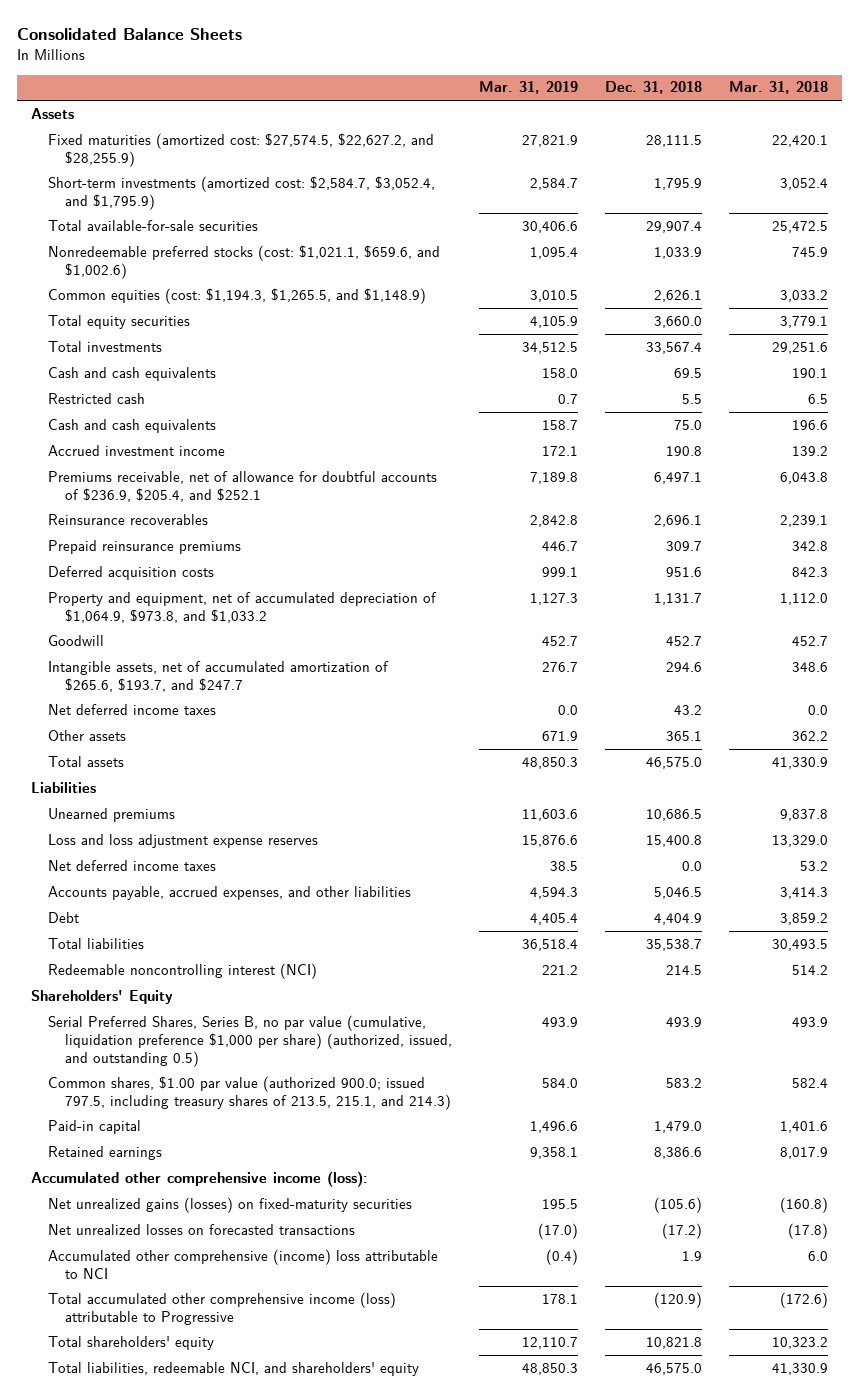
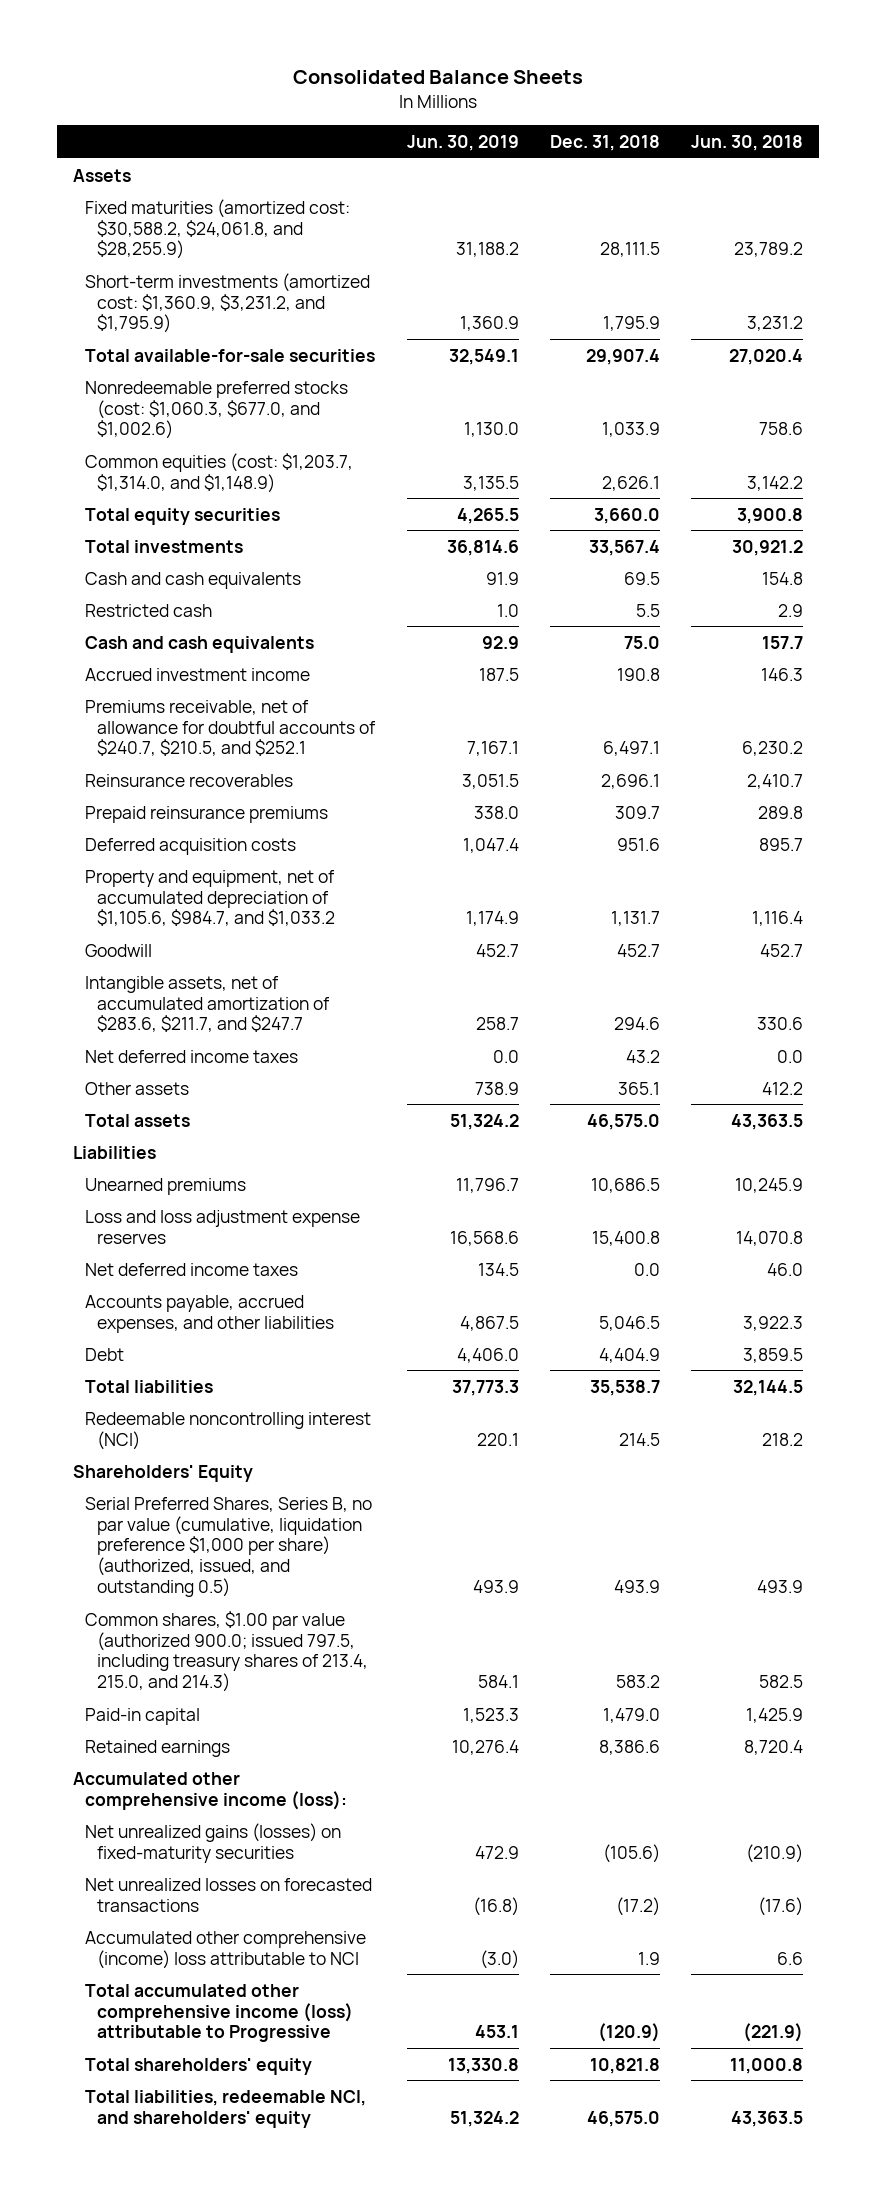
- | Mar. 31, 2019 | Dec. 31, 2018 | Mar. 31, 2018
+ | Jun. 30, 2019 | Dec. 31, 2018 | Jun. 30, 2018
- Fixed maturities (amortized cost: $27,574.5, $22,627.2, and $28,255.9) | 27,821.9 | 28,111.5 | 22,420.1
- Short-term investments (amortized cost: $2,584.7, $3,052.4, and $1,795.9) | 2,584.7 | 1,795.9 | 3,052.4
+ Fixed maturities (amortized cost: $30,588.2, $24,061.8, and $28,255.9) | 31,188.2 | 28,111.5 | 23,789.2
+ Short-term investments (amortized cost: $1,360.9, $3,231.2, and $1,795.9) | 1,360.9 | 1,795.9 | 3,231.2
- Nonredeemable preferred stocks (cost: $1,021.1, $659.6, and $1,002.6) | 1,095.4 | 1,033.9 | 745.9
- Common equities (cost: $1,194.3, $1,265.5, and $1,148.9) | 3,010.5 | 2,626.1 | 3,033.2
+ Nonredeemable preferred stocks (cost: $1,060.3, $677.0, and $1,002.6) | 1,130.0 | 1,033.9 | 758.6
+ Common equities (cost: $1,203.7, $1,314.0, and $1,148.9) | 3,135.5 | 2,626.1 | 3,142.2
- Premiums receivable, net of allowance for doubtful accounts of $236.9, $205.4, and $252.1 | 7,189.8 | 6,497.1 | 6,043.8
+ Premiums receivable, net of allowance for doubtful accounts of $240.7, $210.5, and $252.1 | 7,167.1 | 6,497.1 | 6,230.2
- Property and equipment, net of accumulated depreciation of $1,064.9, $973.8, and $1,033.2 | 1,127.3 | 1,131.7 | 1,112.0
+ Property and equipment, net of accumulated depreciation of $1,105.6, $984.7, and $1,033.2 | 1,174.9 | 1,131.7 | 1,116.4
- Intangible assets, net of accumulated amortization of $265.6, $193.7, and $247.7 | 276.7 | 294.6 | 348.6
+ Intangible assets, net of accumulated amortization of $283.6, $211.7, and $247.7 | 258.7 | 294.6 | 330.6
- Common shares, $1.00 par value (authorized 900.0; issued 797.5, including treasury shares of 213.5, 215.1, and 214.3) | 584.0 | 583.2 | 582.4
+ Common shares, $1.00 par value (authorized 900.0; issued 797.5, including treasury shares of 213.4, 215.0, and 214.3) | 584.1 | 583.2 | 582.5

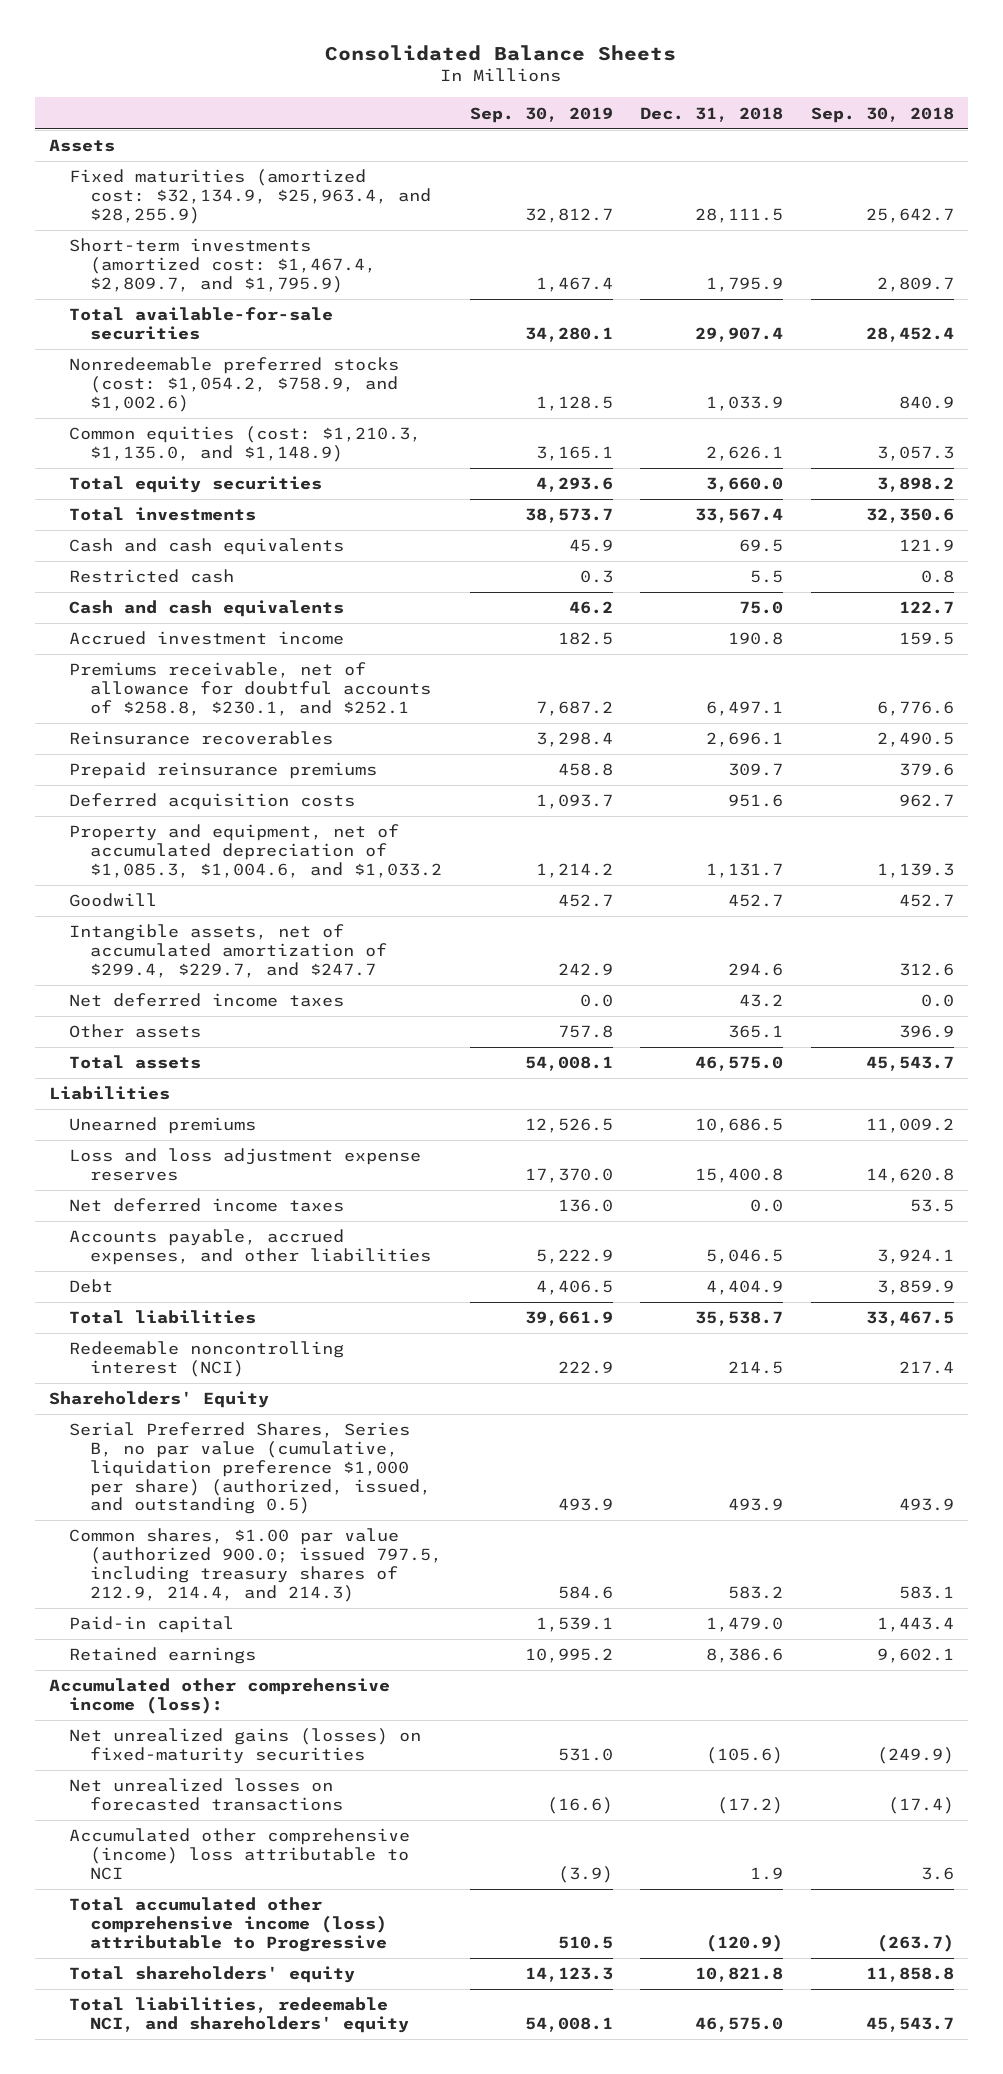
- | Jun. 30, 2019 | Dec. 31, 2018 | Jun. 30, 2018
+ | Sep. 30, 2019 | Dec. 31, 2018 | Sep. 30, 2018
- Fixed maturities (amortized cost: $30,588.2, $24,061.8, and $28,255.9) | 31,188.2 | 28,111.5 | 23,789.2
- Short-term investments (amortized cost: $1,360.9, $3,231.2, and $1,795.9) | 1,360.9 | 1,795.9 | 3,231.2
+ Fixed maturities (amortized cost: $32,134.9, $25,963.4, and $28,255.9) | 32,812.7 | 28,111.5 | 25,642.7
+ Short-term investments (amortized cost: $1,467.4, $2,809.7, and $1,795.9) | 1,467.4 | 1,795.9 | 2,809.7
- Nonredeemable preferred stocks (cost: $1,060.3, $677.0, and $1,002.6) | 1,130.0 | 1,033.9 | 758.6
- Common equities (cost: $1,203.7, $1,314.0, and $1,148.9) | 3,135.5 | 2,626.1 | 3,142.2
+ Nonredeemable preferred stocks (cost: $1,054.2, $758.9, and $1,002.6) | 1,128.5 | 1,033.9 | 840.9
+ Common equities (cost: $1,210.3, $1,135.0, and $1,148.9) | 3,165.1 | 2,626.1 | 3,057.3
- Premiums receivable, net of allowance for doubtful accounts of $240.7, $210.5, and $252.1 | 7,167.1 | 6,497.1 | 6,230.2
+ Premiums receivable, net of allowance for doubtful accounts of $258.8, $230.1, and $252.1 | 7,687.2 | 6,497.1 | 6,776.6
- Property and equipment, net of accumulated depreciation of $1,105.6, $984.7, and $1,033.2 | 1,174.9 | 1,131.7 | 1,116.4
+ Property and equipment, net of accumulated depreciation of $1,085.3, $1,004.6, and $1,033.2 | 1,214.2 | 1,131.7 | 1,139.3
- Intangible assets, net of accumulated amortization of $283.6, $211.7, and $247.7 | 258.7 | 294.6 | 330.6
+ Intangible assets, net of accumulated amortization of $299.4, $229.7, and $247.7 | 242.9 | 294.6 | 312.6
- Common shares, $1.00 par value (authorized 900.0; issued 797.5, including treasury shares of 213.4, 215.0, and 214.3) | 584.1 | 583.2 | 582.5
+ Common shares, $1.00 par value (authorized 900.0; issued 797.5, including treasury shares of 212.9, 214.4, and 214.3) | 584.6 | 583.2 | 583.1

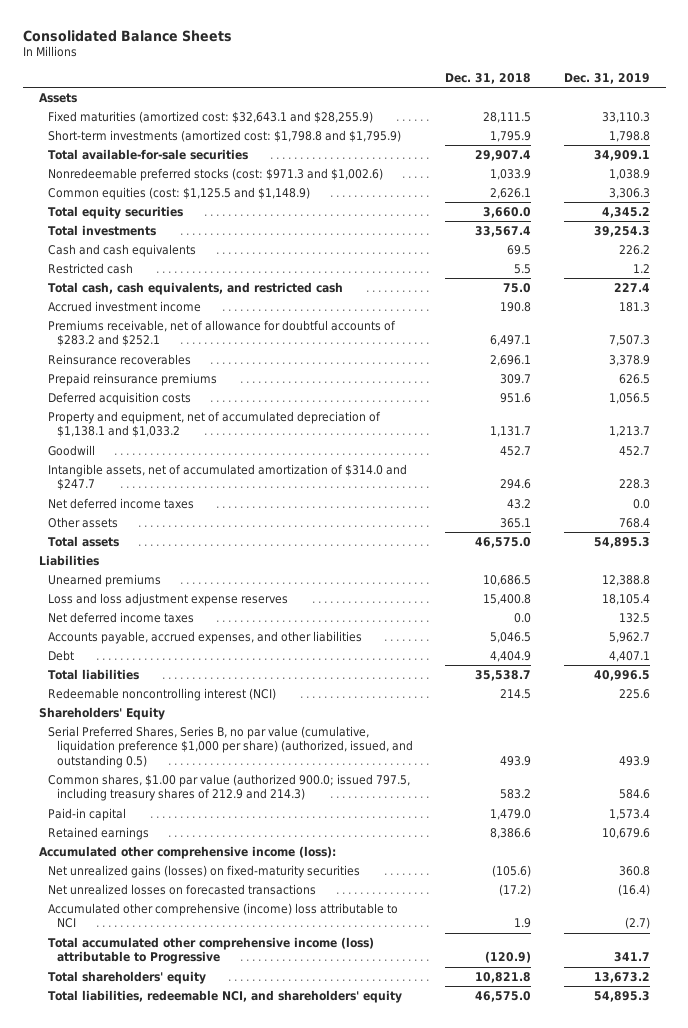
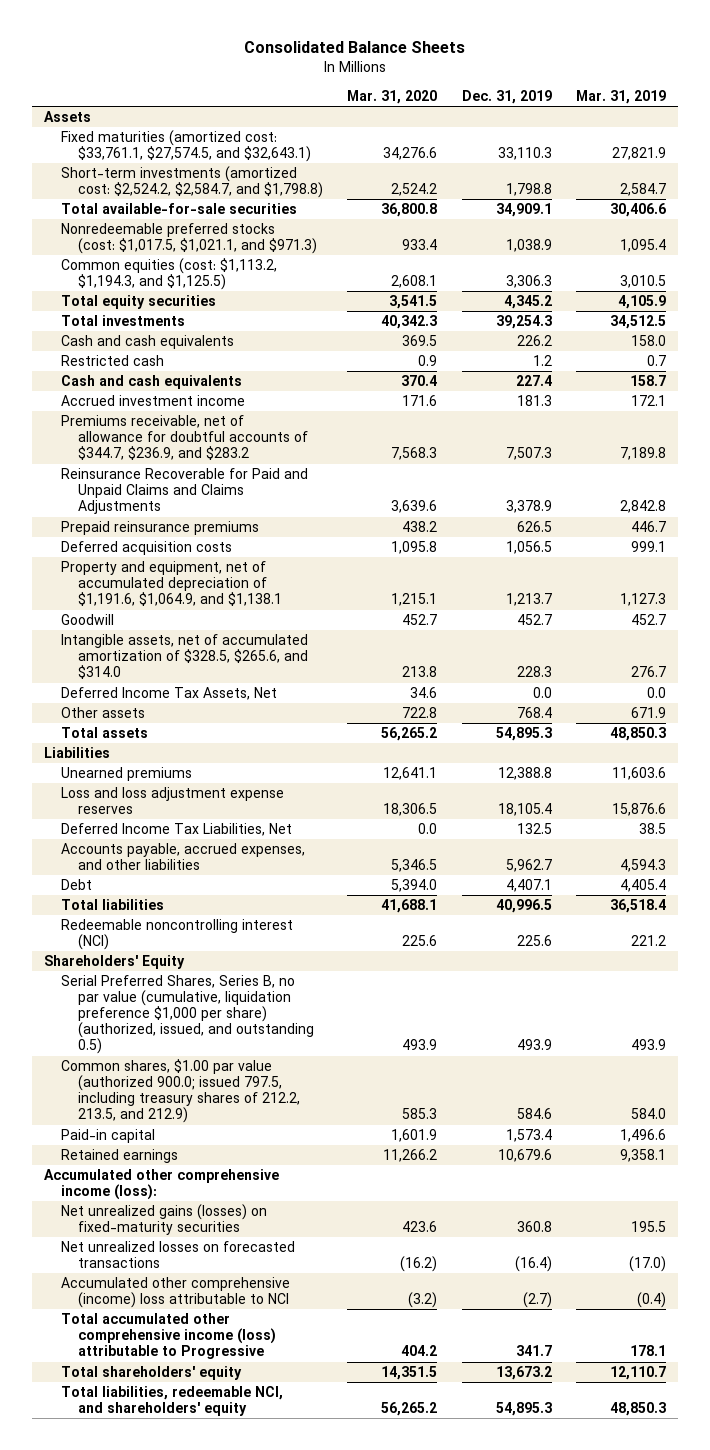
- | Dec. 31, 2018 | Dec. 31, 2019
+ | Mar. 31, 2020 | Dec. 31, 2019 | Mar. 31, 2019
- Fixed maturities (amortized cost: $32,643.1 and $28,255.9) | 28,111.5 | 33,110.3
- Short-term investments (amortized cost: $1,798.8 and $1,795.9) | 1,795.9 | 1,798.8
+ Fixed maturities (amortized cost: $33,761.1, $27,574.5, and $32,643.1) | 34,276.6 | 33,110.3 | 27,821.9
+ Short-term investments (amortized cost: $2,524.2, $2,584.7, and $1,798.8) | 2,524.2 | 1,798.8 | 2,584.7
- Nonredeemable preferred stocks (cost: $971.3 and $1,002.6) | 1,033.9 | 1,038.9
- Common equities (cost: $1,125.5 and $1,148.9) | 2,626.1 | 3,306.3
+ Nonredeemable preferred stocks (cost: $1,017.5, $1,021.1, and $971.3) | 933.4 | 1,038.9 | 1,095.4
+ Common equities (cost: $1,113.2, $1,194.3, and $1,125.5) | 2,608.1 | 3,306.3 | 3,010.5
- Total cash, cash equivalents, and restricted cash | 75.0 | 227.4
+ Cash and cash equivalents | 370.4 | 227.4 | 158.7
- Premiums receivable, net of allowance for doubtful accounts of $283.2 and $252.1 | 6,497.1 | 7,507.3
- Reinsurance recoverables | 2,696.1 | 3,378.9
+ Premiums receivable, net of allowance for doubtful accounts of $344.7, $236.9, and $283.2 | 7,568.3 | 7,507.3 | 7,189.8
+ Reinsurance Recoverable for Paid and Unpaid Claims and Claims Adjustments | 3,639.6 | 3,378.9 | 2,842.8
- Property and equipment, net of accumulated depreciation of $1,138.1 and $1,033.2 | 1,131.7 | 1,213.7
+ Property and equipment, net of accumulated depreciation of $1,191.6, $1,064.9, and $1,138.1 | 1,215.1 | 1,213.7 | 1,127.3
- Intangible assets, net of accumulated amortization of $314.0 and $247.7 | 294.6 | 228.3
- Net deferred income taxes | 43.2 | 0.0
+ Intangible assets, net of accumulated amortization of $328.5, $265.6, and $314.0 | 213.8 | 228.3 | 276.7
+ Deferred Income Tax Assets, Net | 34.6 | 0.0 | 0.0
- Net deferred income taxes | 0.0 | 132.5
+ Deferred Income Tax Liabilities, Net | 0.0 | 132.5 | 38.5
- Common shares, $1.00 par value (authorized 900.0; issued 797.5, including treasury shares of 212.9 and 214.3) | 583.2 | 584.6
+ Common shares, $1.00 par value (authorized 900.0; issued 797.5, including treasury shares of 212.2, 213.5, and 212.9) | 585.3 | 584.6 | 584.0

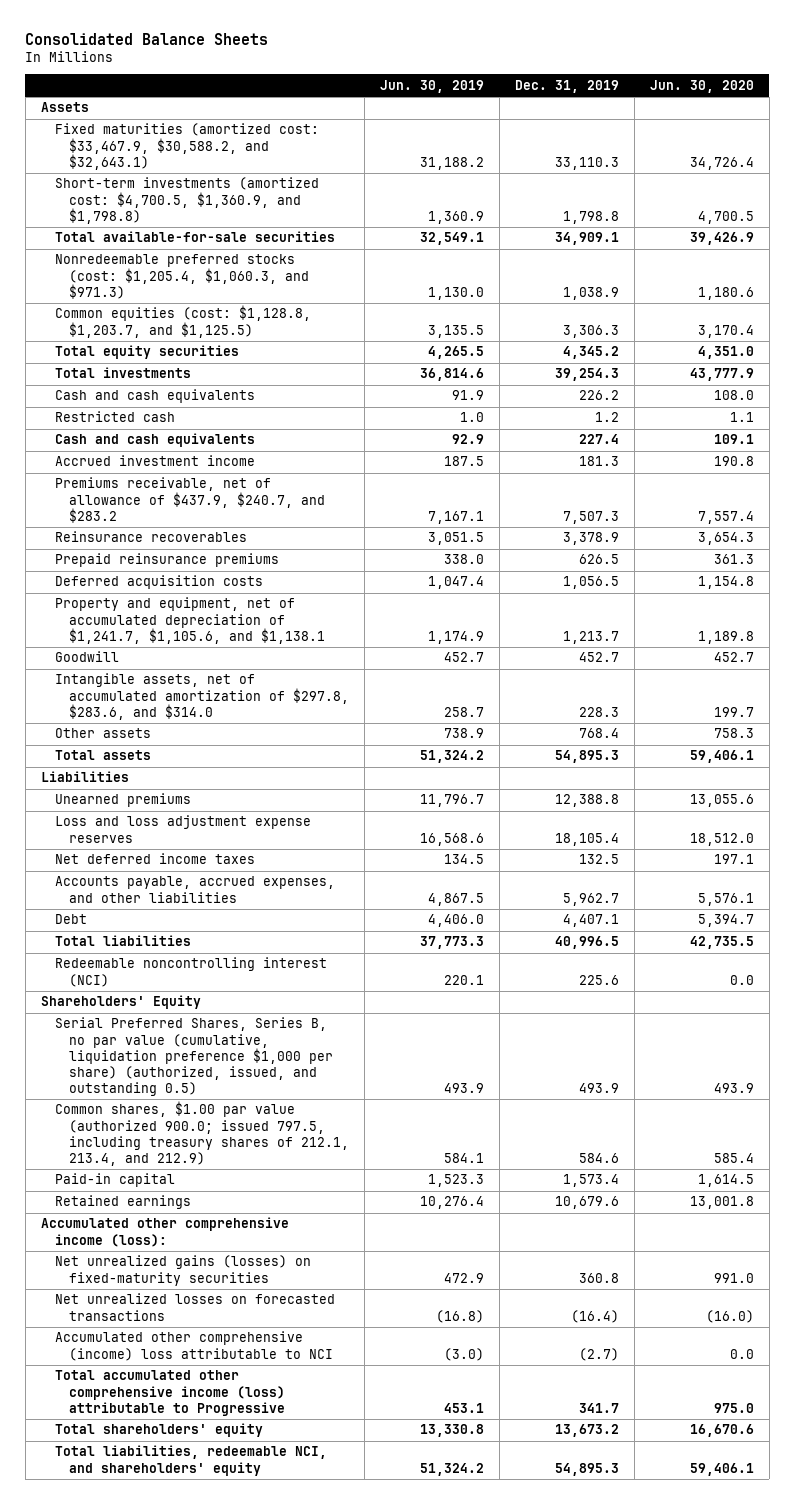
- | Mar. 31, 2020 | Dec. 31, 2019 | Mar. 31, 2019
+ | Jun. 30, 2019 | Dec. 31, 2019 | Jun. 30, 2020
- Fixed maturities (amortized cost: $33,761.1, $27,574.5, and $32,643.1) | 34,276.6 | 33,110.3 | 27,821.9
- Short-term investments (amortized cost: $2,524.2, $2,584.7, and $1,798.8) | 2,524.2 | 1,798.8 | 2,584.7
+ Fixed maturities (amortized cost: $33,467.9, $30,588.2, and $32,643.1) | 31,188.2 | 33,110.3 | 34,726.4
+ Short-term investments (amortized cost: $4,700.5, $1,360.9, and $1,798.8) | 1,360.9 | 1,798.8 | 4,700.5
- Nonredeemable preferred stocks (cost: $1,017.5, $1,021.1, and $971.3) | 933.4 | 1,038.9 | 1,095.4
- Common equities (cost: $1,113.2, $1,194.3, and $1,125.5) | 2,608.1 | 3,306.3 | 3,010.5
+ Nonredeemable preferred stocks (cost: $1,205.4, $1,060.3, and $971.3) | 1,130.0 | 1,038.9 | 1,180.6
+ Common equities (cost: $1,128.8, $1,203.7, and $1,125.5) | 3,135.5 | 3,306.3 | 3,170.4
- Premiums receivable, net of allowance for doubtful accounts of $344.7, $236.9, and $283.2 | 7,568.3 | 7,507.3 | 7,189.8
- Reinsurance Recoverable for Paid and Unpaid Claims and Claims Adjustments | 3,639.6 | 3,378.9 | 2,842.8
+ Premiums receivable, net of allowance of $437.9, $240.7, and $283.2 | 7,167.1 | 7,507.3 | 7,557.4
+ Reinsurance recoverables | 3,051.5 | 3,378.9 | 3,654.3
- Property and equipment, net of accumulated depreciation of $1,191.6, $1,064.9, and $1,138.1 | 1,215.1 | 1,213.7 | 1,127.3
+ Property and equipment, net of accumulated depreciation of $1,241.7, $1,105.6, and $1,138.1 | 1,174.9 | 1,213.7 | 1,189.8
- Intangible assets, net of accumulated amortization of $328.5, $265.6, and $314.0 | 213.8 | 228.3 | 276.7
- Deferred Income Tax Assets, Net | 34.6 | 0.0 | 0.0
+ Intangible assets, net of accumulated amortization of $297.8, $283.6, and $314.0 | 258.7 | 228.3 | 199.7
- Deferred Income Tax Liabilities, Net | 0.0 | 132.5 | 38.5
+ Net deferred income taxes | 134.5 | 132.5 | 197.1
- Common shares, $1.00 par value (authorized 900.0; issued 797.5, including treasury shares of 212.2, 213.5, and 212.9) | 585.3 | 584.6 | 584.0
+ Common shares, $1.00 par value (authorized 900.0; issued 797.5, including treasury shares of 212.1, 213.4, and 212.9) | 584.1 | 584.6 | 585.4

